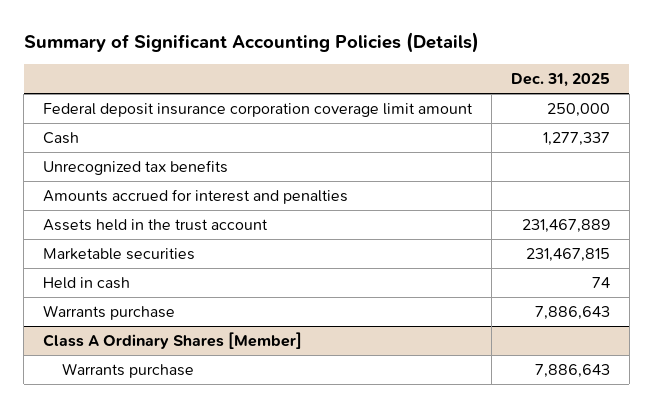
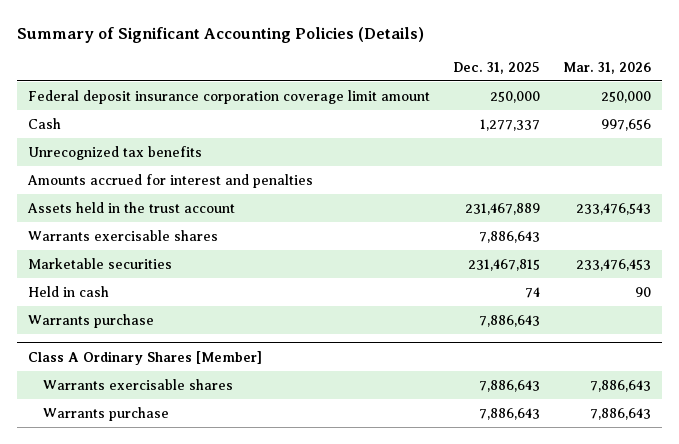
- | Dec. 31, 2025
+ | Dec. 31, 2025 | Mar. 31, 2026
+ Warrants exercisable shares | 7,886,643 |
@ Class A Ordinary Shares [Member]
+ Warrants exercisable shares | 7,886,643 | 7,886,643

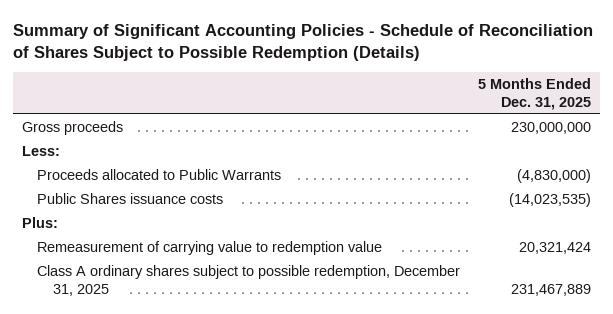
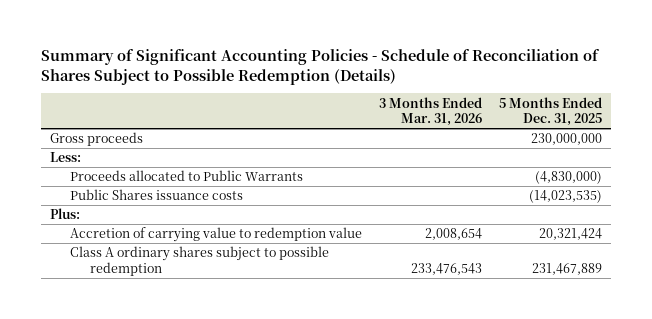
- | 5 Months Ended Dec. 31, 2025
+ | 3 Months Ended Mar. 31, 2026 | 5 Months Ended Dec. 31, 2025
- Remeasurement of carrying value to redemption value | 20,321,424
- Class A ordinary shares subject to possible redemption, December 31, 2025 | 231,467,889
+ Accretion of carrying value to redemption value | 2,008,654 | 20,321,424
+ Class A ordinary shares subject to possible redemption | 233,476,543 | 231,467,889

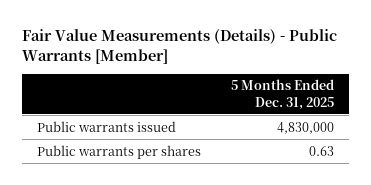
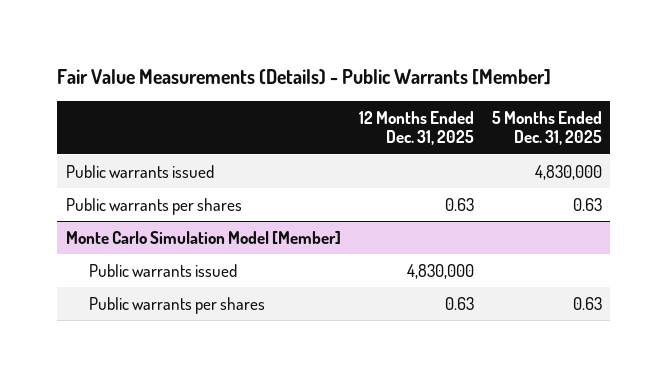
- | 5 Months Ended Dec. 31, 2025
+ | 12 Months Ended Dec. 31, 2025 | 5 Months Ended Dec. 31, 2025
+ Monte Carlo Simulation Model [Member]
+ Public warrants issued | 4,830,000 |
+ Public warrants per shares | 0.63 | 0.63

